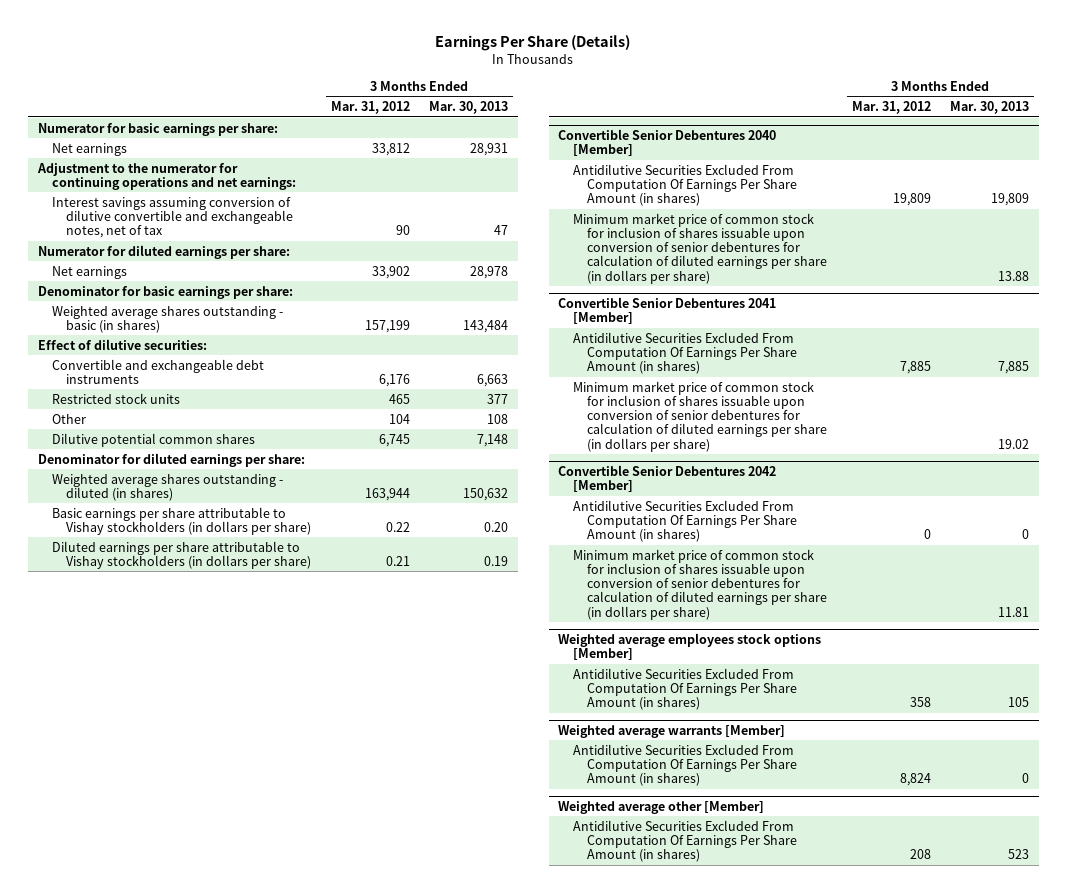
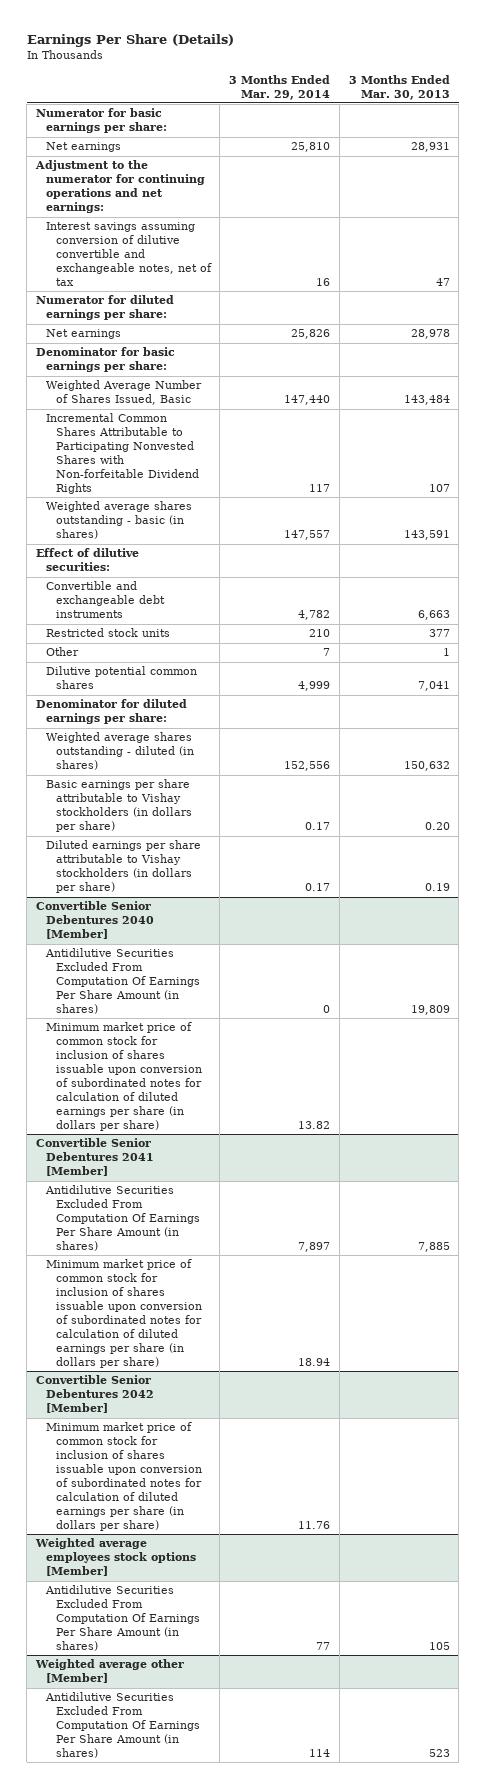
- | 3 Months Ended Mar. 31, 2012 | 3 Months Ended Mar. 30, 2013
+ | 3 Months Ended Mar. 29, 2014 | 3 Months Ended Mar. 30, 2013
- Weighted average shares outstanding - basic (in shares) | 157,199 | 143,484
+ Weighted Average Number of Shares Issued, Basic | 147,440 | 143,484
+ Incremental Common Shares Attributable to Participating Nonvested Shares with Non-forfeitable Dividend Rights | 117 | 107
+ Weighted average shares outstanding - basic (in shares) | 147,557 | 143,591
- Other | 104 | 108
- Dilutive potential common shares | 6,745 | 7,148
+ Other | 7 | 1
+ Dilutive potential common shares | 4,999 | 7,041
@ Convertible Senior Debentures 2040 [Member]
- Minimum market price of common stock for inclusion of shares issuable upon conversion of senior debentures for calculation of diluted earnings per share (in dollars per share) | | 13.88
+ Minimum market price of common stock for inclusion of shares issuable upon conversion of subordinated notes for calculation of diluted earnings per share (in dollars per share) | 13.82 |
@ Convertible Senior Debentures 2041 [Member]
- Minimum market price of common stock for inclusion of shares issuable upon conversion of senior debentures for calculation of diluted earnings per share (in dollars per share) | | 19.02
+ Minimum market price of common stock for inclusion of shares issuable upon conversion of subordinated notes for calculation of diluted earnings per share (in dollars per share) | 18.94 |
@ Convertible Senior Debentures 2042 [Member]
- Antidilutive Securities Excluded From Computation Of Earnings Per Share Amount (in shares) | 0 | 0
- Minimum market price of common stock for inclusion of shares issuable upon conversion of senior debentures for calculation of diluted earnings per share (in dollars per share) | | 11.81
+ Minimum market price of common stock for inclusion of shares issuable upon conversion of subordinated notes for calculation of diluted earnings per share (in dollars per share) | 11.76 |
- Weighted average warrants [Member]
- Antidilutive Securities Excluded From Computation Of Earnings Per Share Amount (in shares) | 8,824 | 0

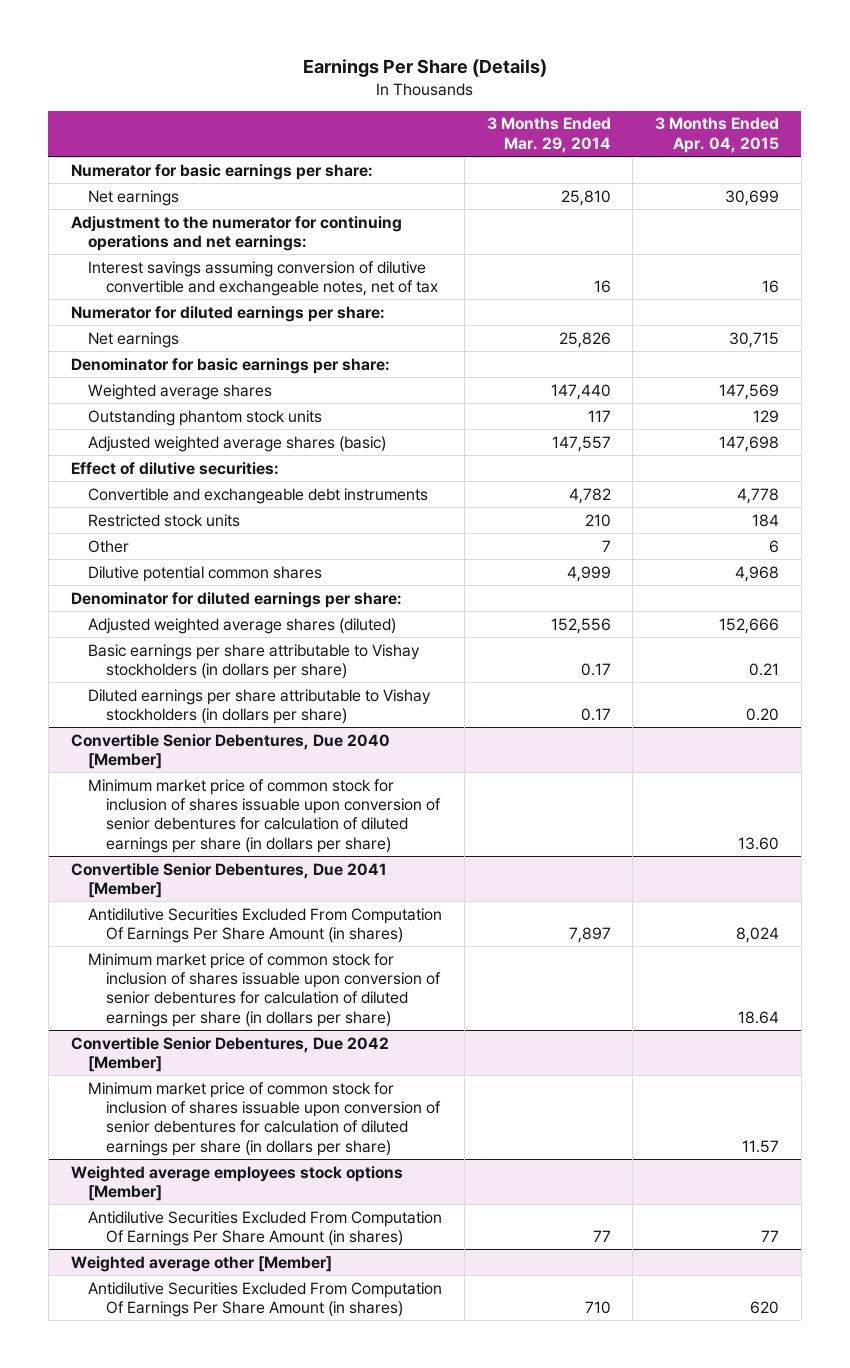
- | 3 Months Ended Mar. 29, 2014 | 3 Months Ended Mar. 30, 2013
+ | 3 Months Ended Mar. 29, 2014 | 3 Months Ended Apr. 04, 2015
- Weighted Average Number of Shares Issued, Basic | 147,440 | 143,484
- Incremental Common Shares Attributable to Participating Nonvested Shares with Non-forfeitable Dividend Rights | 117 | 107
- Weighted average shares outstanding - basic (in shares) | 147,557 | 143,591
+ Weighted average shares | 147,440 | 147,569
+ Outstanding phantom stock units | 117 | 129
+ Adjusted weighted average shares (basic) | 147,557 | 147,698
- Weighted average shares outstanding - diluted (in shares) | 152,556 | 150,632
+ Adjusted weighted average shares (diluted) | 152,556 | 152,666
- Convertible Senior Debentures 2040 [Member]
- Antidilutive Securities Excluded From Computation Of Earnings Per Share Amount (in shares) | 0 | 19,809
- Minimum market price of common stock for inclusion of shares issuable upon conversion of subordinated notes for calculation of diluted earnings per share (in dollars per share) | 13.82 |
- Convertible Senior Debentures 2041 [Member]
+ Convertible Senior Debentures, Due 2040 [Member]
+ Minimum market price of common stock for inclusion of shares issuable upon conversion of senior debentures for calculation of diluted earnings per share (in dollars per share) | | 13.60
+ Convertible Senior Debentures, Due 2041 [Member]
- Minimum market price of common stock for inclusion of shares issuable upon conversion of subordinated notes for calculation of diluted earnings per share (in dollars per share) | 18.94 |
- Convertible Senior Debentures 2042 [Member]
- Minimum market price of common stock for inclusion of shares issuable upon conversion of subordinated notes for calculation of diluted earnings per share (in dollars per share) | 11.76 |
+ Minimum market price of common stock for inclusion of shares issuable upon conversion of senior debentures for calculation of diluted earnings per share (in dollars per share) | | 18.64
+ Convertible Senior Debentures, Due 2042 [Member]
+ Minimum market price of common stock for inclusion of shares issuable upon conversion of senior debentures for calculation of diluted earnings per share (in dollars per share) | | 11.57
@ Weighted average other [Member]
- Antidilutive Securities Excluded From Computation Of Earnings Per Share Amount (in shares) | 114 | 523
+ Antidilutive Securities Excluded From Computation Of Earnings Per Share Amount (in shares) | 710 | 620

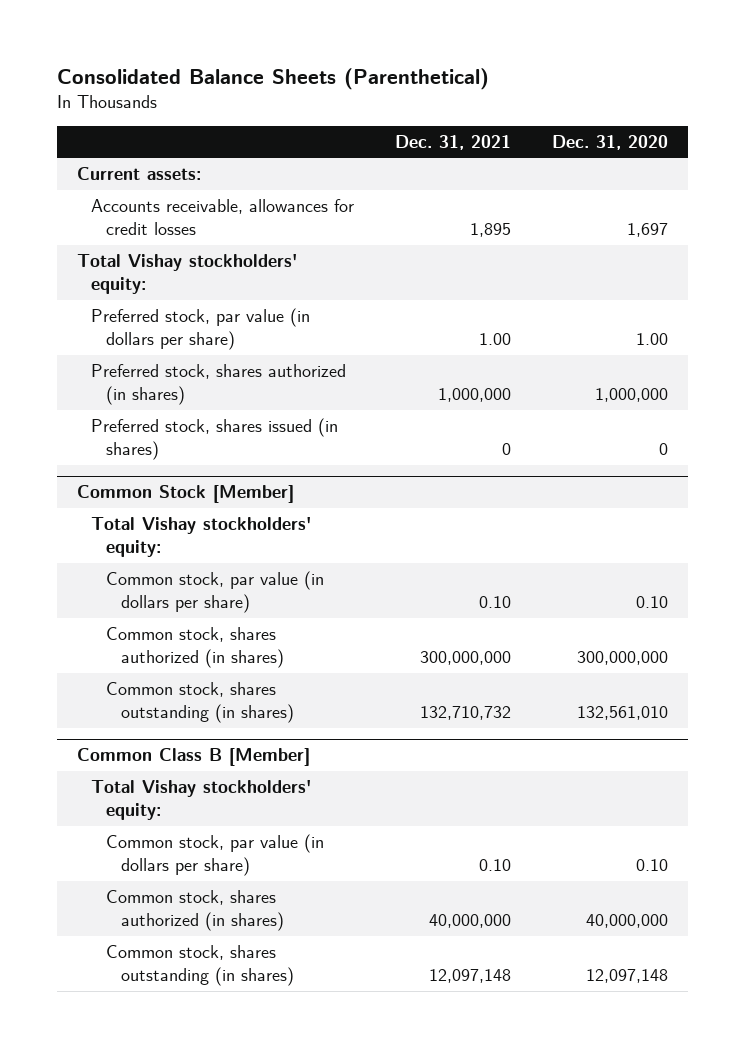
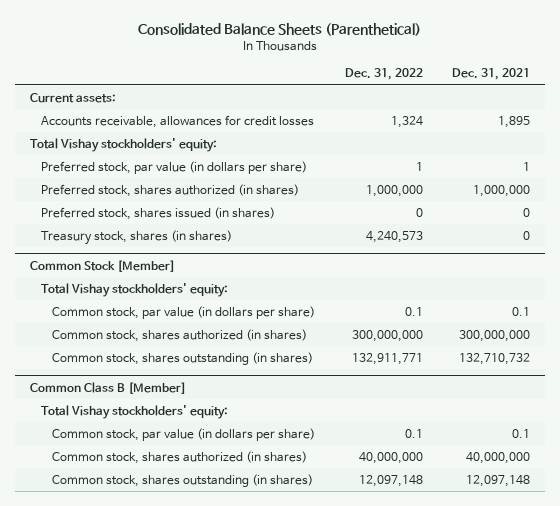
- | Dec. 31, 2021 | Dec. 31, 2020
+ | Dec. 31, 2022 | Dec. 31, 2021
- Preferred stock, par value (in dollars per share) | 1.00 | 1.00
+ Preferred stock, par value (in dollars per share) | 1 | 1
+ Treasury stock, shares (in shares) | 4,240,573 | 0
@ Common Stock [Member]
- Common stock, par value (in dollars per share) | 0.10 | 0.10
+ Common stock, par value (in dollars per share) | 0.1 | 0.1
@ Common Class B [Member]
- Common stock, par value (in dollars per share) | 0.10 | 0.10
+ Common stock, par value (in dollars per share) | 0.1 | 0.1

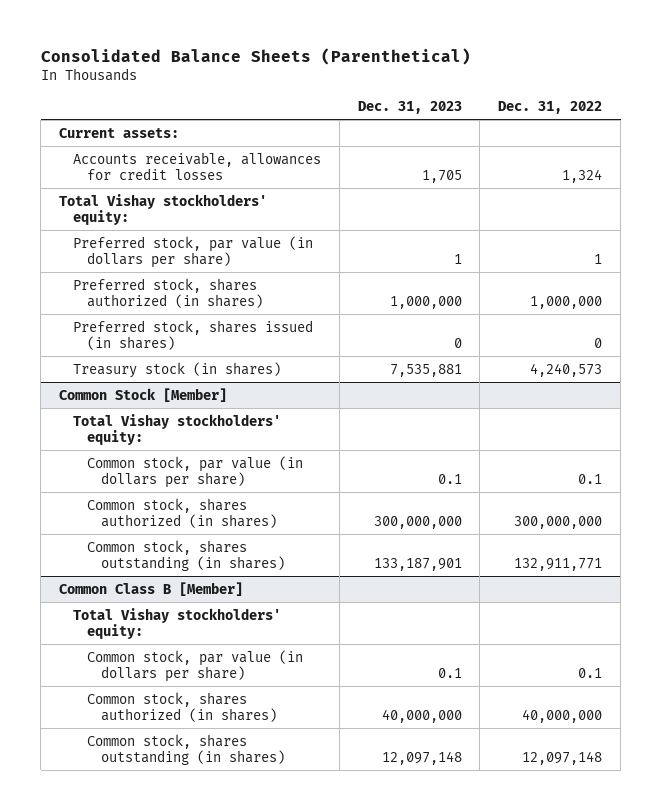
- | Dec. 31, 2022 | Dec. 31, 2021
+ | Dec. 31, 2023 | Dec. 31, 2022
- Treasury stock, shares (in shares) | 4,240,573 | 0
+ Treasury stock (in shares) | 7,535,881 | 4,240,573

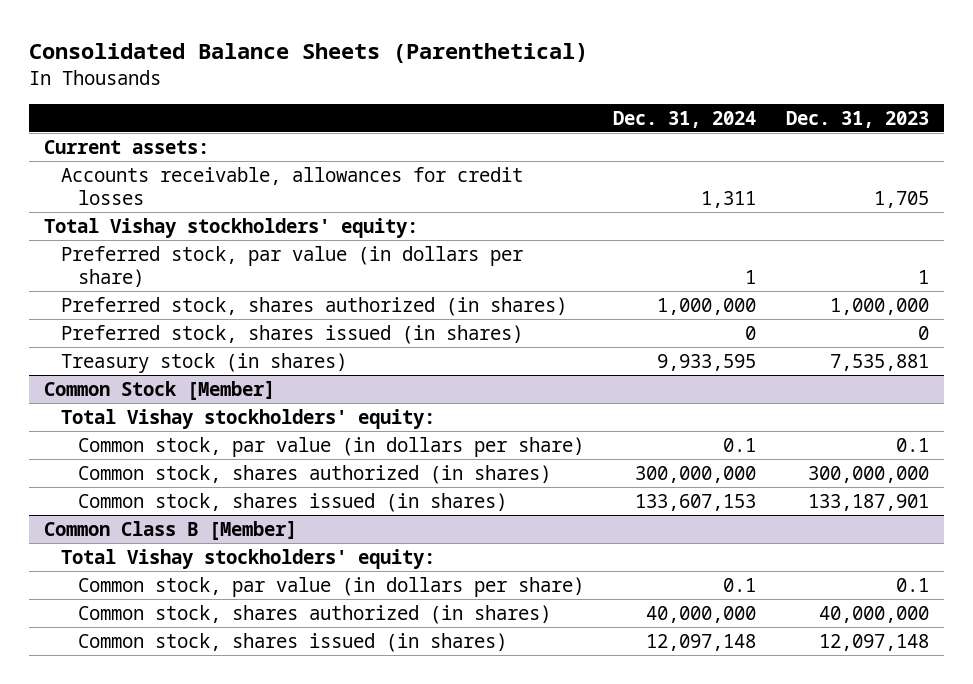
- | Dec. 31, 2023 | Dec. 31, 2022
+ | Dec. 31, 2024 | Dec. 31, 2023
@ Common Stock [Member]
- Common stock, shares outstanding (in shares) | 133,187,901 | 132,911,771
+ Common stock, shares issued (in shares) | 133,607,153 | 133,187,901
@ Common Class B [Member]
- Common stock, shares outstanding (in shares) | 12,097,148 | 12,097,148
+ Common stock, shares issued (in shares) | 12,097,148 | 12,097,148

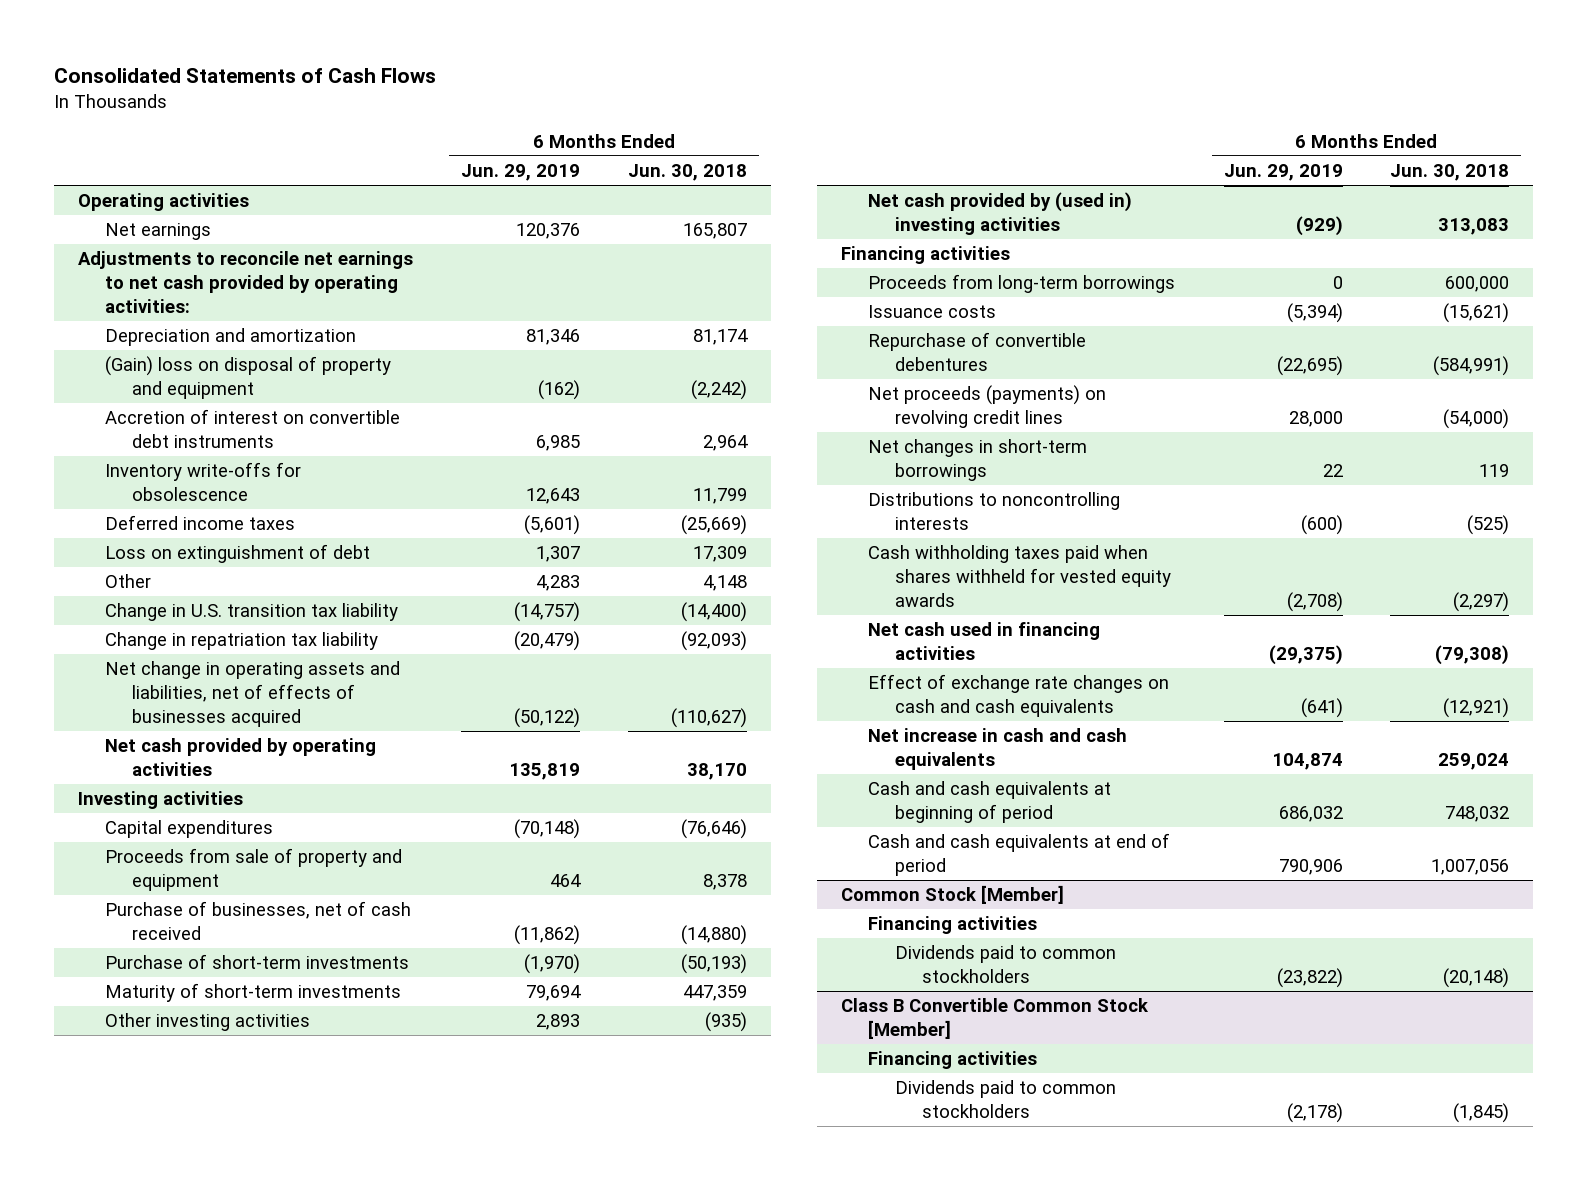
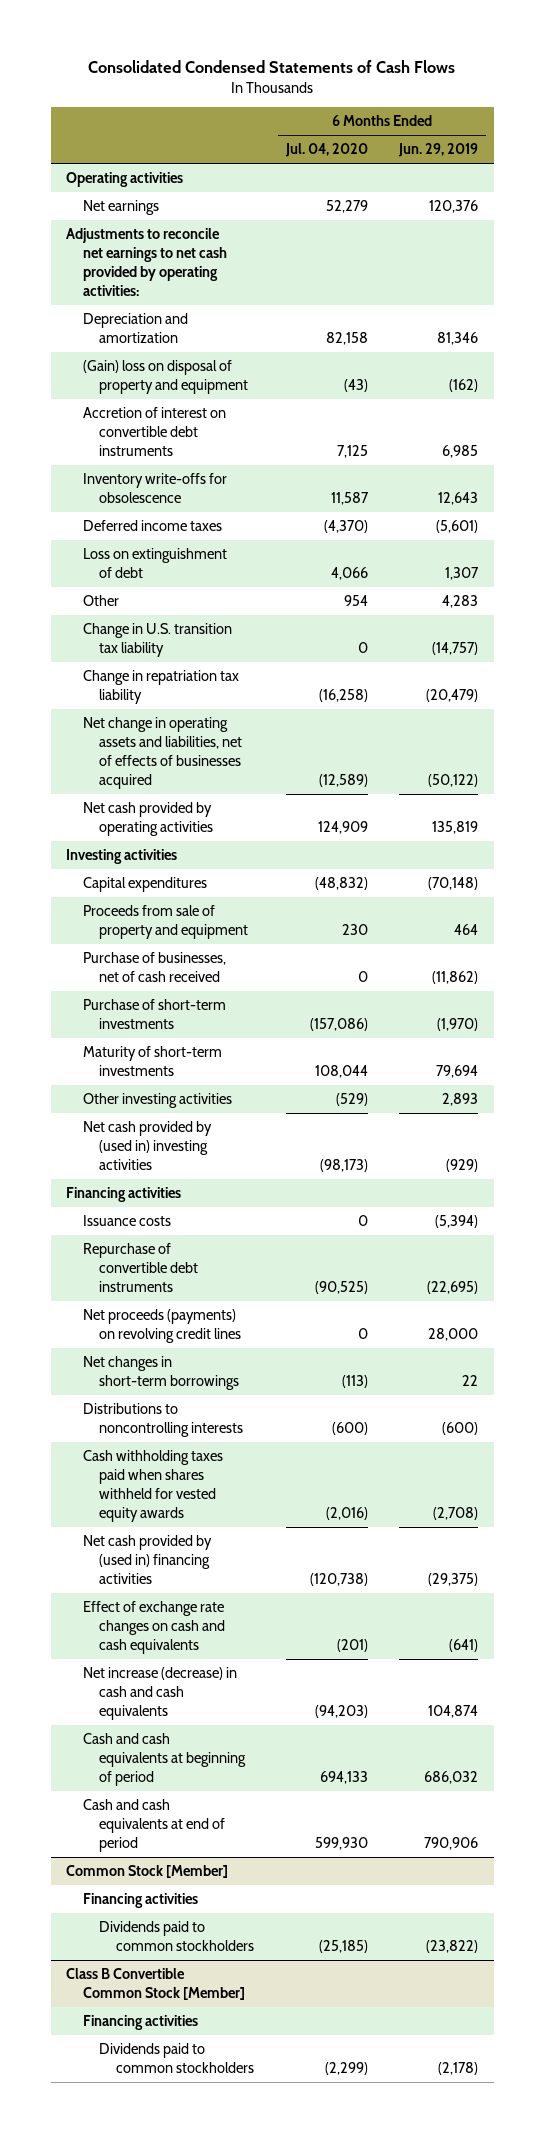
- Consolidated Statements of Cash Flows
+ Consolidated Condensed Statements of Cash Flows
- | 6 Months Ended Jun. 29, 2019 | 6 Months Ended Jun. 30, 2018
+ | 6 Months Ended Jul. 04, 2020 | 6 Months Ended Jun. 29, 2019
- Proceeds from long-term borrowings | 0 | 600,000
- Repurchase of convertible debentures | (22,695) | (584,991)
+ Repurchase of convertible debt instruments | (90,525) | (22,695)
- Net cash used in financing activities | (29,375) | (79,308)
+ Net cash provided by (used in) financing activities | (120,738) | (29,375)
- Net increase in cash and cash equivalents | 104,874 | 259,024
+ Net increase (decrease) in cash and cash equivalents | (94,203) | 104,874

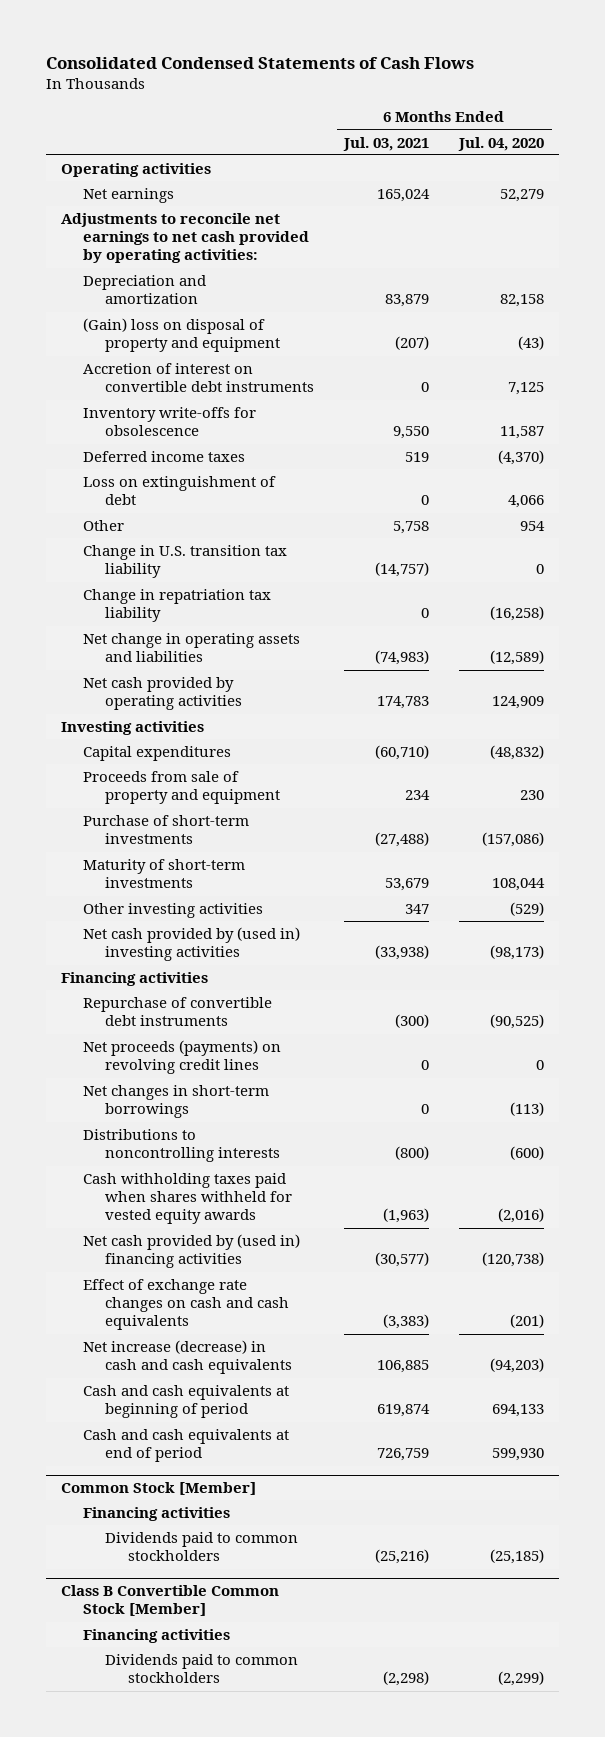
- | 6 Months Ended Jul. 04, 2020 | 6 Months Ended Jun. 29, 2019
+ | 6 Months Ended Jul. 03, 2021 | 6 Months Ended Jul. 04, 2020
- Net change in operating assets and liabilities, net of effects of businesses acquired | (12,589) | (50,122)
+ Net change in operating assets and liabilities | (74,983) | (12,589)
- Purchase of businesses, net of cash received | 0 | (11,862)
- Issuance costs | 0 | (5,394)

